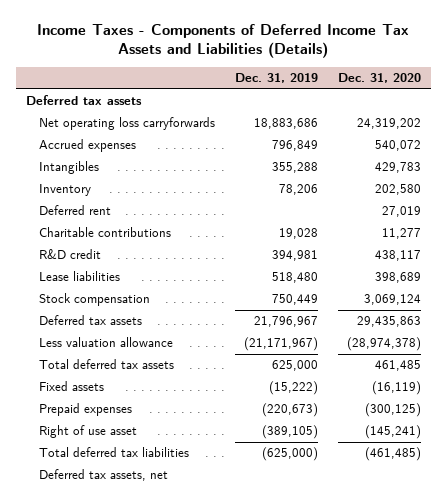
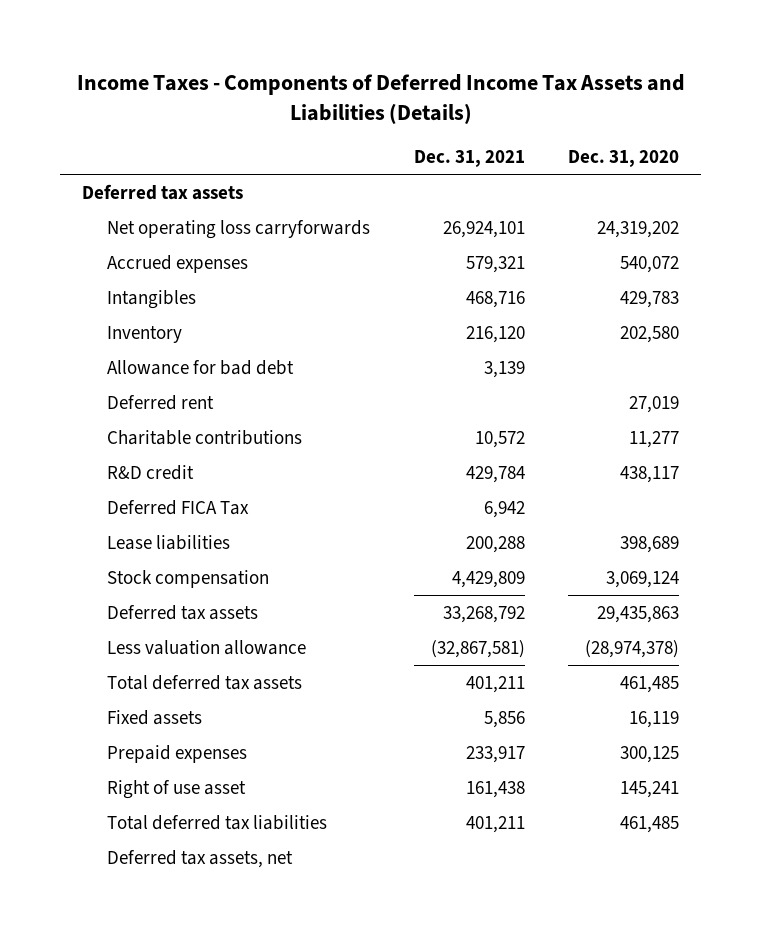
- | Dec. 31, 2019 | Dec. 31, 2020
+ | Dec. 31, 2021 | Dec. 31, 2020
+ Allowance for bad debt | 3,139 |
+ Deferred FICA Tax | 6,942 |
- Fixed assets | (15,222) | (16,119)
- Prepaid expenses | (220,673) | (300,125)
- Right of use asset | (389,105) | (145,241)
- Total deferred tax liabilities | (625,000) | (461,485)
+ Fixed assets | 5,856 | 16,119
+ Prepaid expenses | 233,917 | 300,125
+ Right of use asset | 161,438 | 145,241
+ Total deferred tax liabilities | 401,211 | 461,485

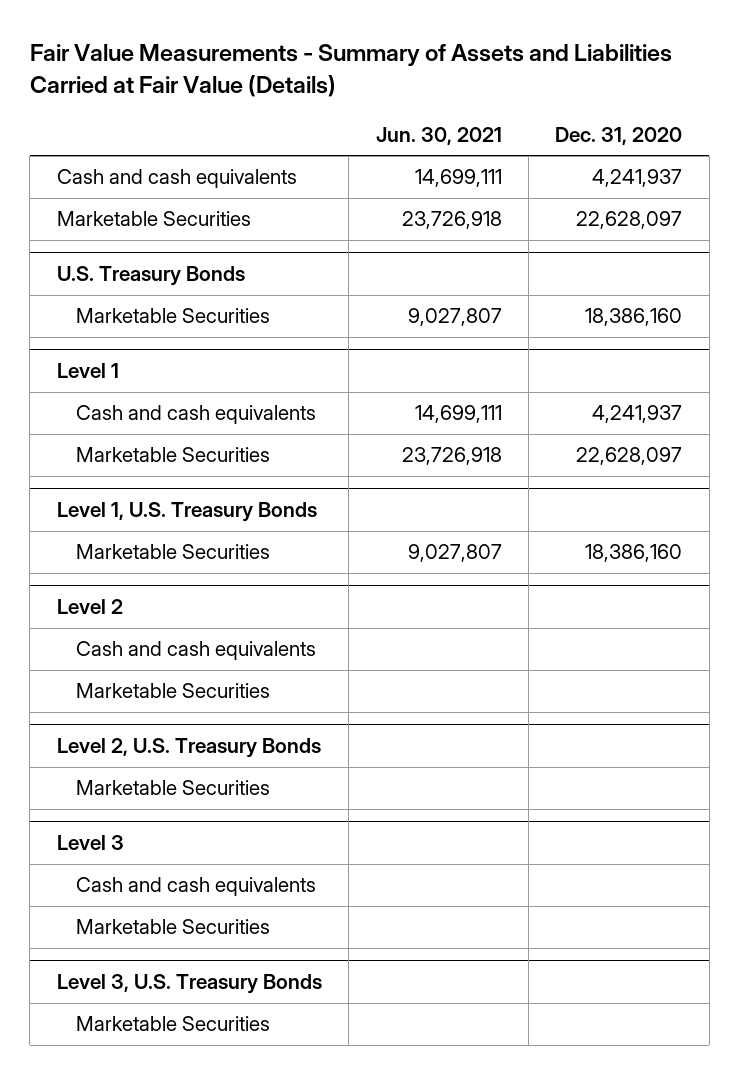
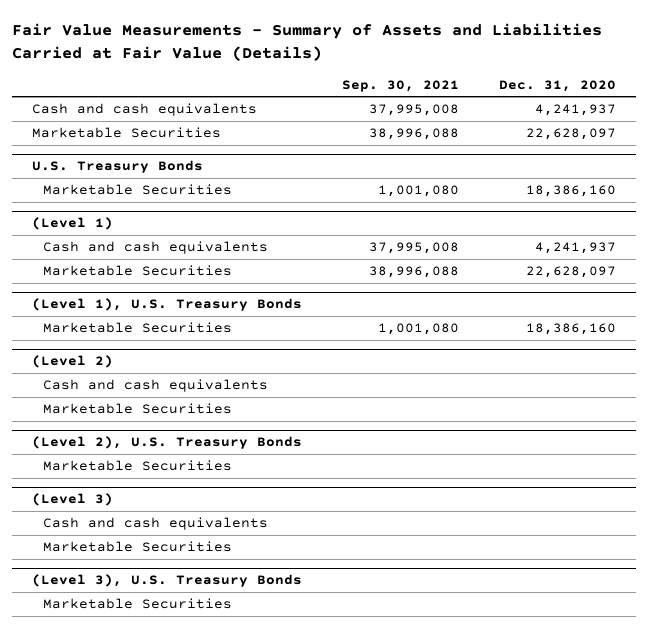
- | Jun. 30, 2021 | Dec. 31, 2020
+ | Sep. 30, 2021 | Dec. 31, 2020
- Level 1
+ (Level 1)
- Level 1, U.S. Treasury Bonds
+ (Level 1), U.S. Treasury Bonds
- Level 2
+ (Level 2)
- Level 2, U.S. Treasury Bonds
+ (Level 2), U.S. Treasury Bonds
- Level 3
+ (Level 3)
- Level 3, U.S. Treasury Bonds
+ (Level 3), U.S. Treasury Bonds

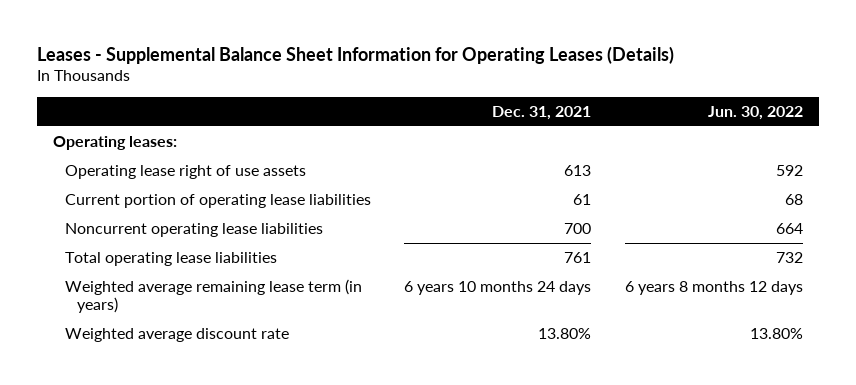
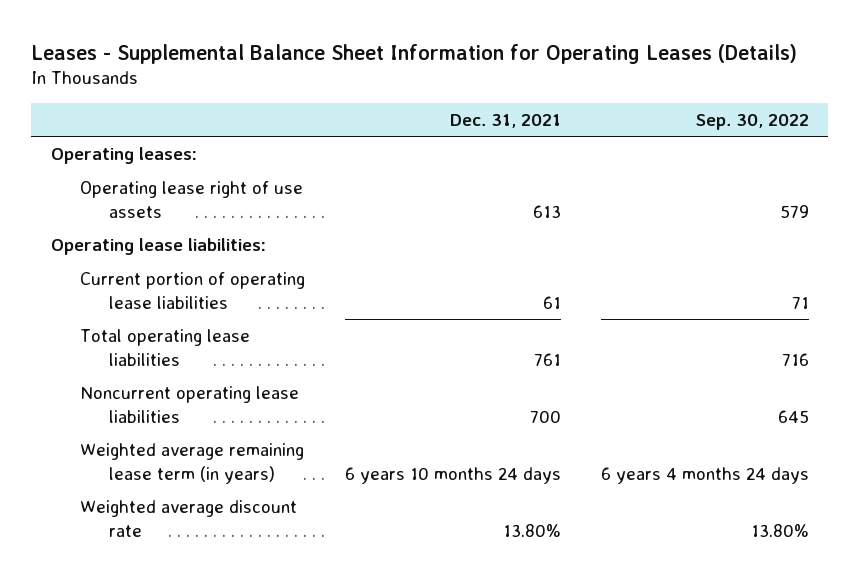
- | Dec. 31, 2021 | Jun. 30, 2022
+ | Dec. 31, 2021 | Sep. 30, 2022
+ Operating lease liabilities:
moved down: Noncurrent operating lease liabilities | 700 | 645

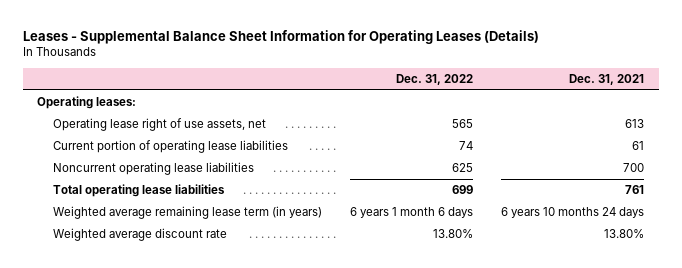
- | Dec. 31, 2021 | Sep. 30, 2022
+ | Dec. 31, 2022 | Dec. 31, 2021
- Operating lease right of use assets | 613 | 579
- Operating lease liabilities:
+ Operating lease right of use assets, net | 565 | 613
moved down: Total operating lease liabilities | 699 | 761

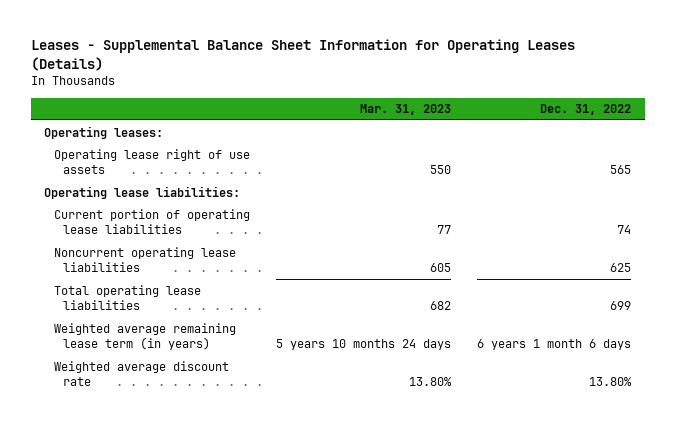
- | Dec. 31, 2022 | Dec. 31, 2021
+ | Mar. 31, 2023 | Dec. 31, 2022
- Operating lease right of use assets, net | 565 | 613
+ Operating lease right of use assets | 550 | 565
+ Operating lease liabilities:

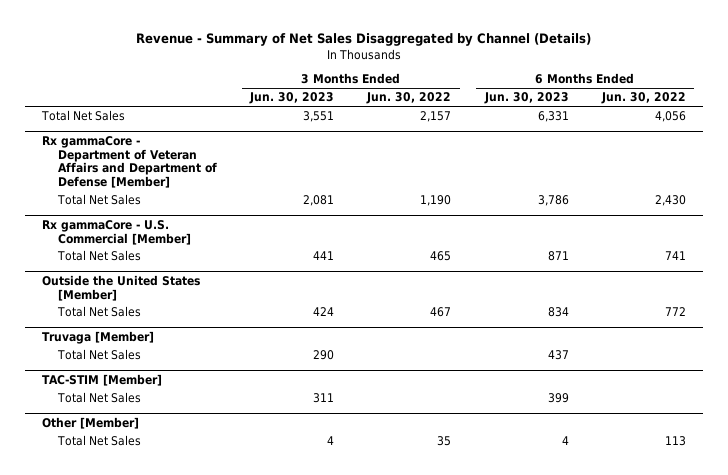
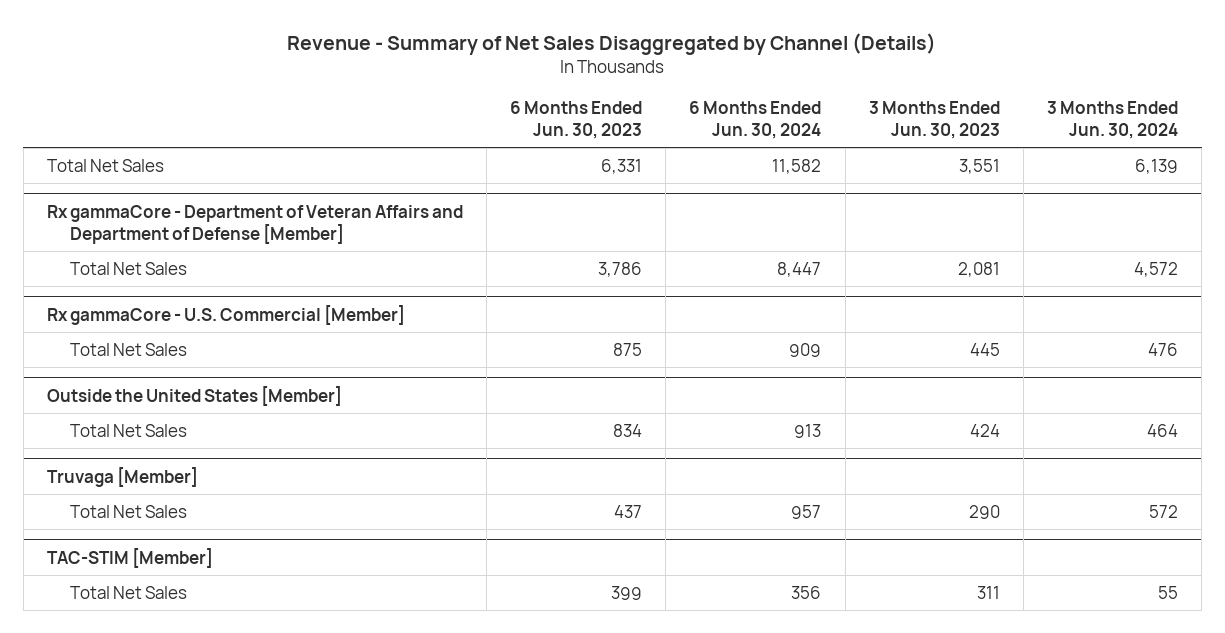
- | 3 Months Ended Jun. 30, 2023 | 3 Months Ended Jun. 30, 2022 | 6 Months Ended Jun. 30, 2023 | 6 Months Ended Jun. 30, 2022
+ | 6 Months Ended Jun. 30, 2023 | 6 Months Ended Jun. 30, 2024 | 3 Months Ended Jun. 30, 2023 | 3 Months Ended Jun. 30, 2024
@ Rx gammaCore - U.S. Commercial [Member]
- Total Net Sales | 441 | 465 | 871 | 741
+ Total Net Sales | 875 | 909 | 445 | 476
- Other [Member]
- Total Net Sales | 4 | 35 | 4 | 113

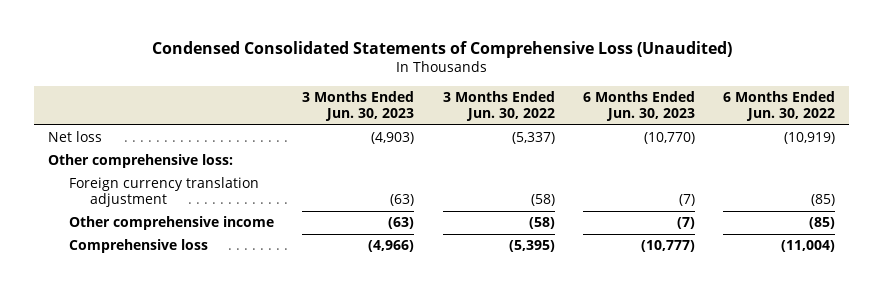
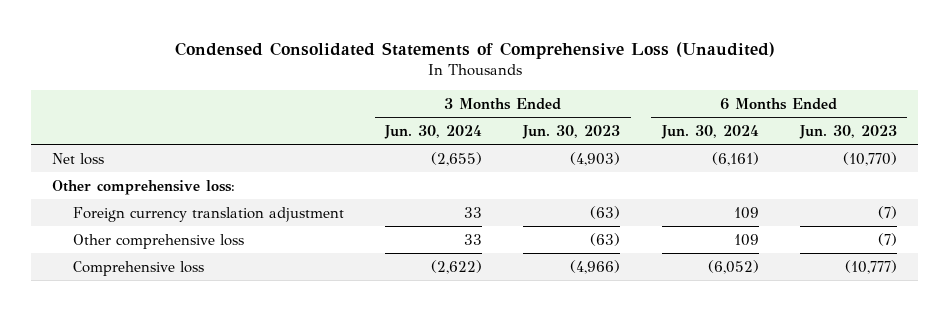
- | 3 Months Ended Jun. 30, 2023 | 3 Months Ended Jun. 30, 2022 | 6 Months Ended Jun. 30, 2023 | 6 Months Ended Jun. 30, 2022
+ | 3 Months Ended Jun. 30, 2024 | 3 Months Ended Jun. 30, 2023 | 6 Months Ended Jun. 30, 2024 | 6 Months Ended Jun. 30, 2023
- Other comprehensive income | (63) | (58) | (7) | (85)
+ Other comprehensive loss | 33 | (63) | 109 | (7)

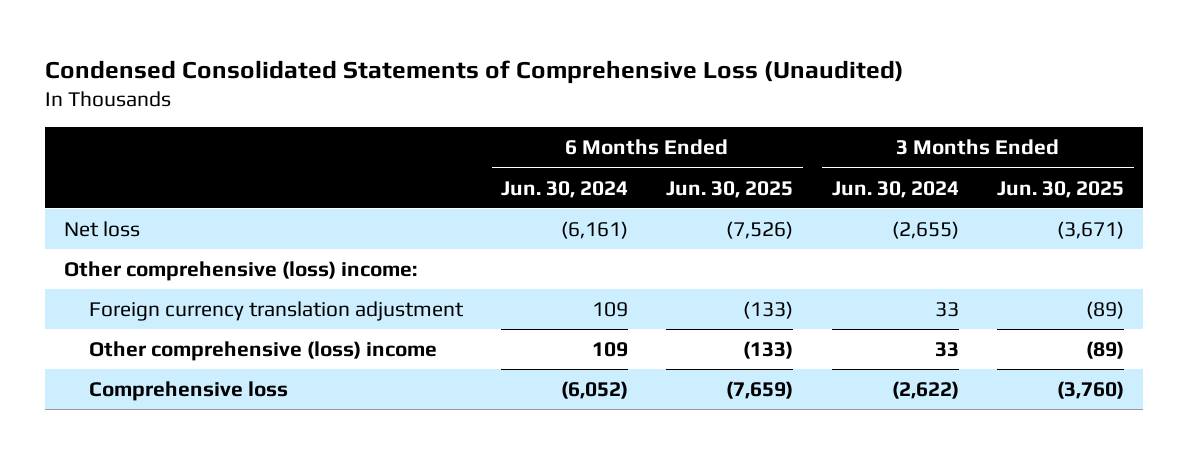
- | 3 Months Ended Jun. 30, 2024 | 3 Months Ended Jun. 30, 2023 | 6 Months Ended Jun. 30, 2024 | 6 Months Ended Jun. 30, 2023
+ | 6 Months Ended Jun. 30, 2024 | 6 Months Ended Jun. 30, 2025 | 3 Months Ended Jun. 30, 2024 | 3 Months Ended Jun. 30, 2025
- Other comprehensive loss:
+ Other comprehensive (loss) income:
- Other comprehensive loss | 33 | (63) | 109 | (7)
+ Other comprehensive (loss) income | 109 | (133) | 33 | (89)

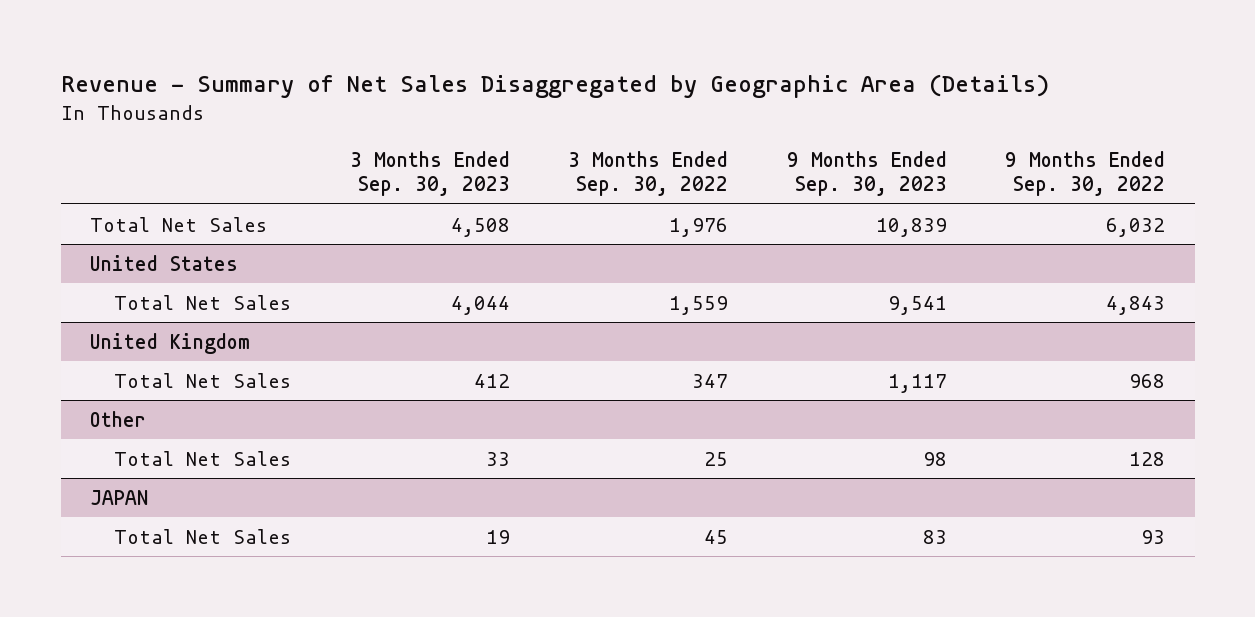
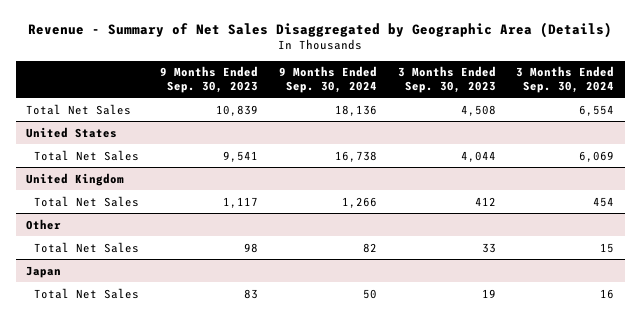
- | 3 Months Ended Sep. 30, 2023 | 3 Months Ended Sep. 30, 2022 | 9 Months Ended Sep. 30, 2023 | 9 Months Ended Sep. 30, 2022
+ | 9 Months Ended Sep. 30, 2023 | 9 Months Ended Sep. 30, 2024 | 3 Months Ended Sep. 30, 2023 | 3 Months Ended Sep. 30, 2024
- JAPAN
+ Japan

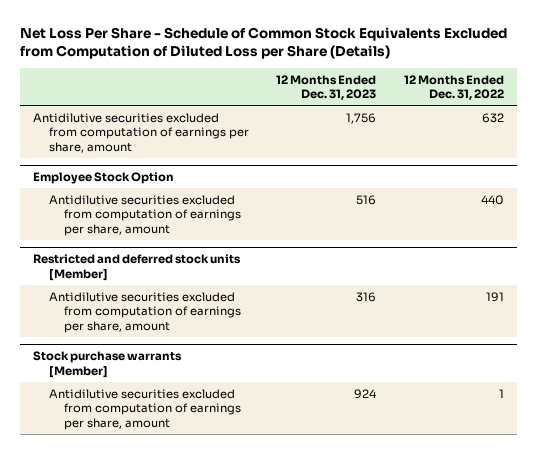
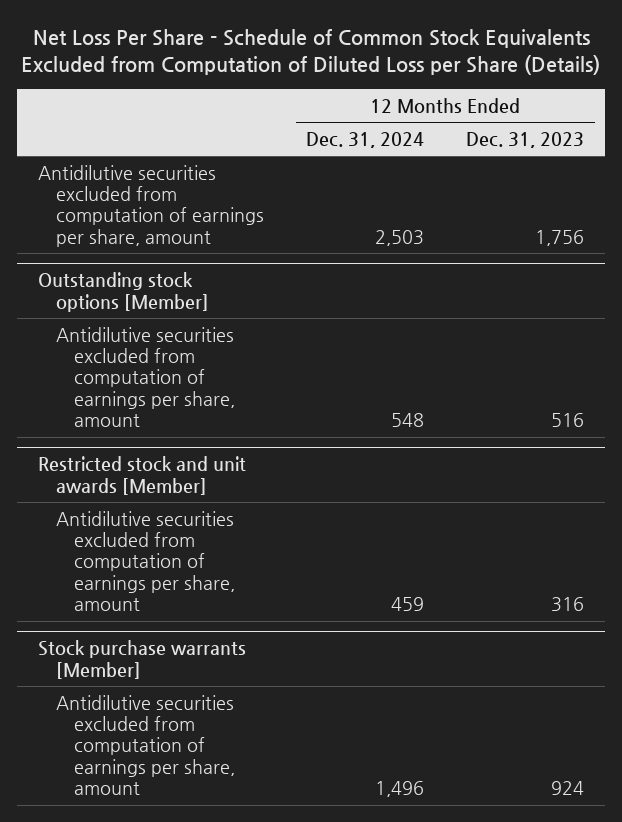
- | 12 Months Ended Dec. 31, 2023 | 12 Months Ended Dec. 31, 2022
+ | 12 Months Ended Dec. 31, 2024 | 12 Months Ended Dec. 31, 2023
- Employee Stock Option
+ Outstanding stock options [Member]
- Restricted and deferred stock units [Member]
+ Restricted stock and unit awards [Member]

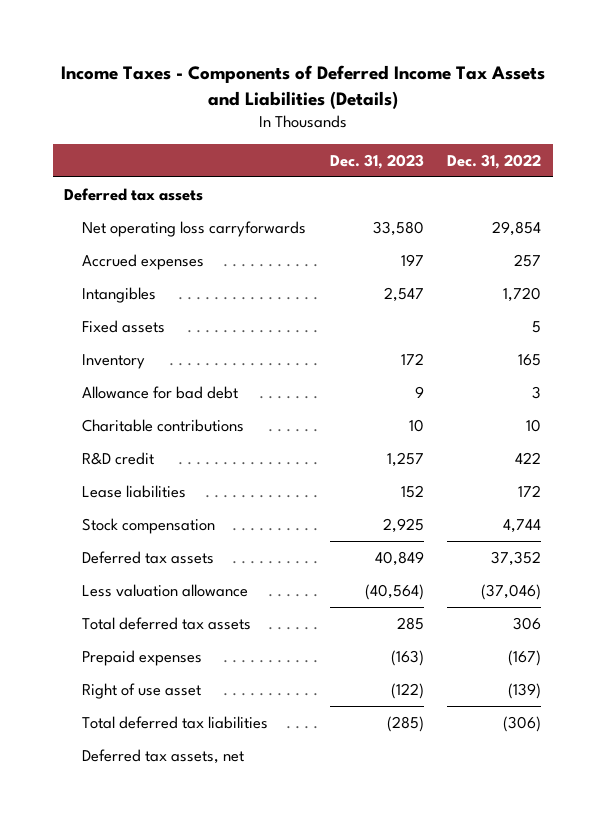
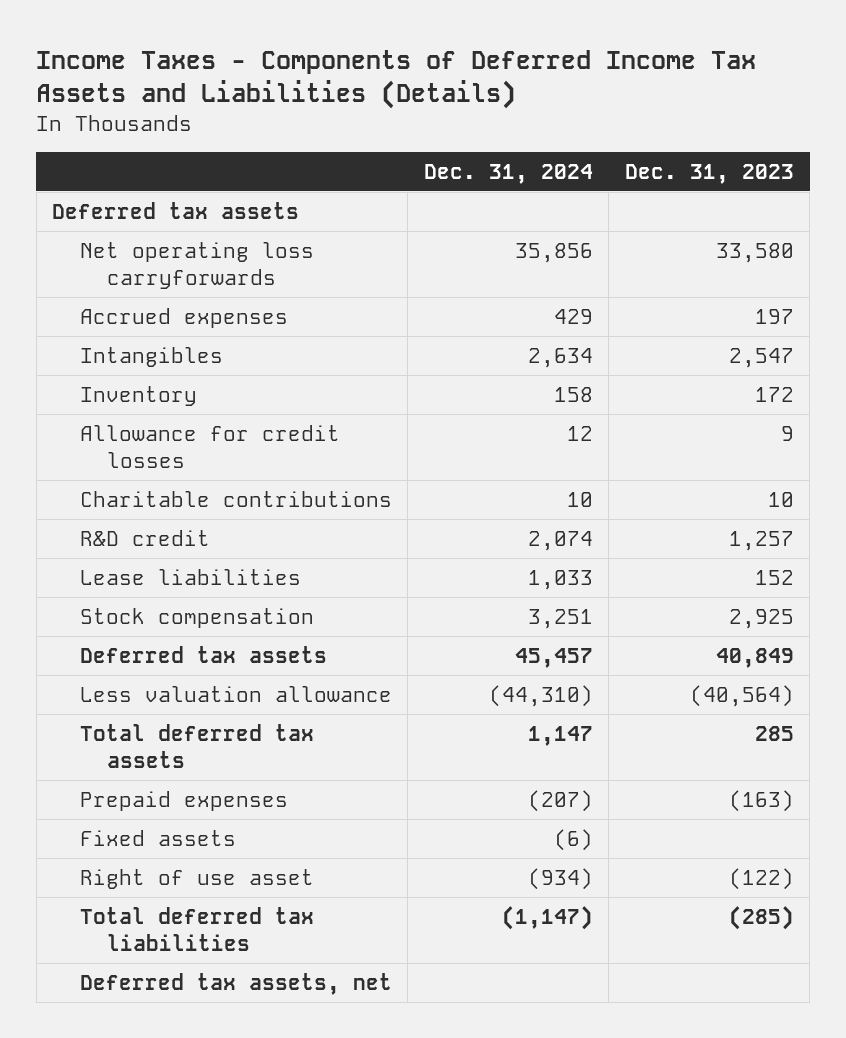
- | Dec. 31, 2023 | Dec. 31, 2022
+ | Dec. 31, 2024 | Dec. 31, 2023
- Allowance for bad debt | 9 | 3
+ Allowance for credit losses | 12 | 9
moved down: Fixed assets | (6) |

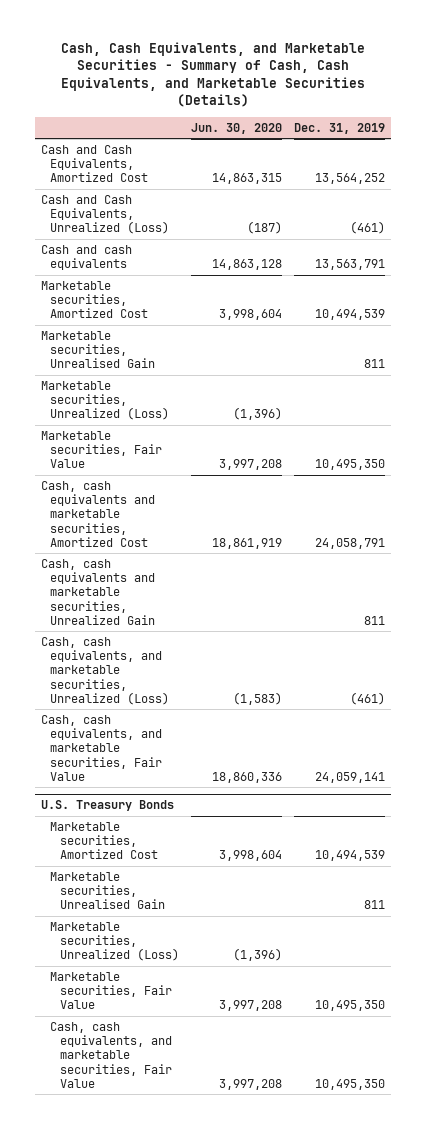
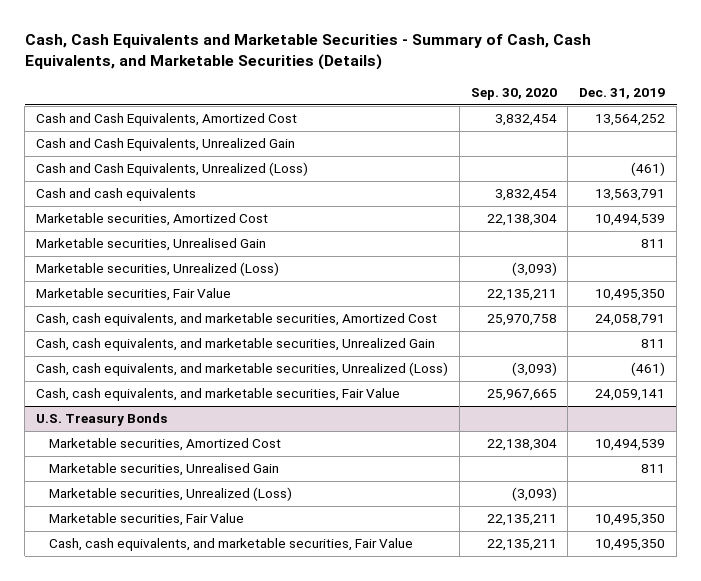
- Cash, Cash Equivalents, and Marketable Securities - Summary of Cash, Cash Equivalents, and Marketable Securities (Details)
+ Cash, Cash Equivalents and Marketable Securities - Summary of Cash, Cash Equivalents, and Marketable Securities (Details)
- | Jun. 30, 2020 | Dec. 31, 2019
+ | Sep. 30, 2020 | Dec. 31, 2019
+ Cash and Cash Equivalents, Unrealized Gain
- Cash, cash equivalents and marketable securities, Amortized Cost | 18,861,919 | 24,058,791
- Cash, cash equivalents and marketable securities, Unrealized Gain | | 811
+ Cash, cash equivalents, and marketable securities, Amortized Cost | 25,970,758 | 24,058,791
+ Cash, cash equivalents, and marketable securities, Unrealized Gain | | 811

